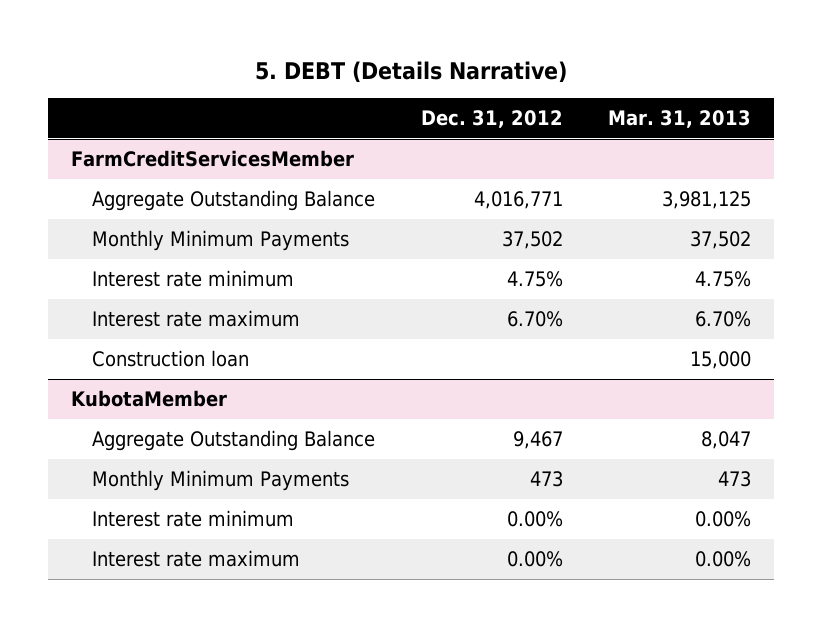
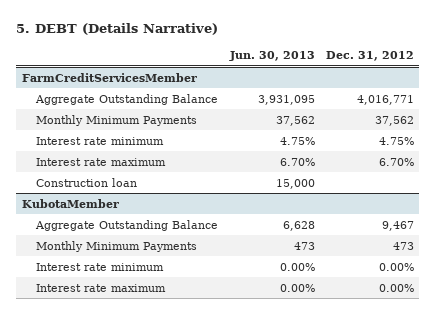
- | Dec. 31, 2012 | Mar. 31, 2013
+ | Jun. 30, 2013 | Dec. 31, 2012
@ FarmCreditServicesMember
- Monthly Minimum Payments | 37,502 | 37,502
+ Monthly Minimum Payments | 37,562 | 37,562

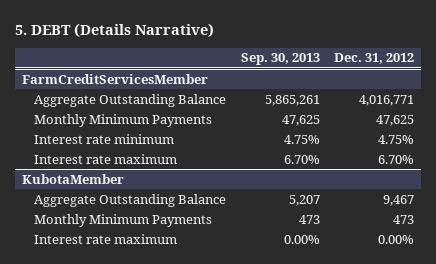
- | Jun. 30, 2013 | Dec. 31, 2012
+ | Sep. 30, 2013 | Dec. 31, 2012
@ FarmCreditServicesMember
- Monthly Minimum Payments | 37,562 | 37,562
+ Monthly Minimum Payments | 47,625 | 47,625
- Construction loan | 15,000 |
@ KubotaMember
- Interest rate minimum | 0.00% | 0.00%

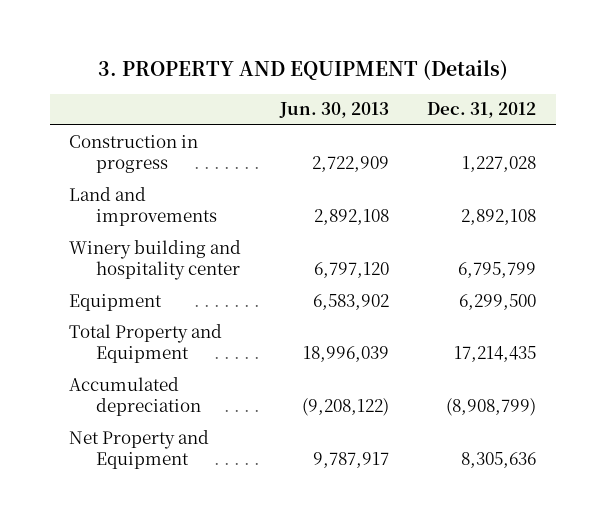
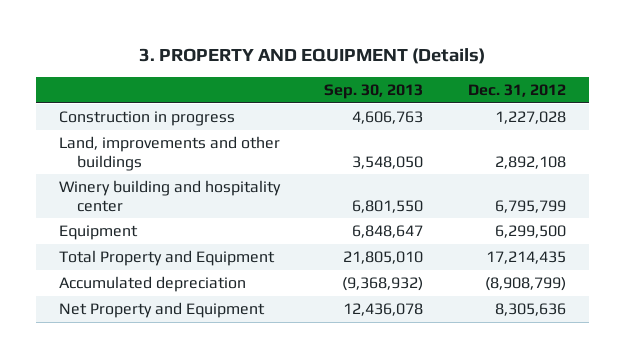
- | Jun. 30, 2013 | Dec. 31, 2012
+ | Sep. 30, 2013 | Dec. 31, 2012
- Land and improvements | 2,892,108 | 2,892,108
+ Land, improvements and other buildings | 3,548,050 | 2,892,108

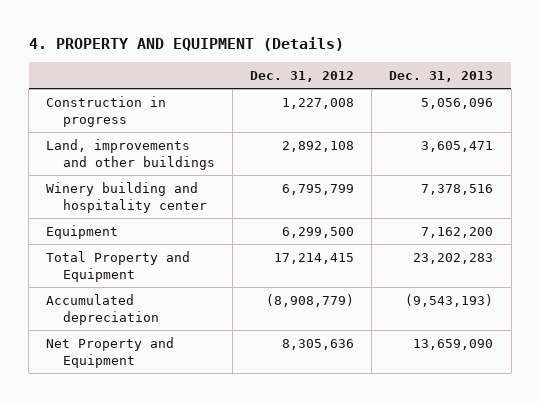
- 3. PROPERTY AND EQUIPMENT (Details)
+ 4. PROPERTY AND EQUIPMENT (Details)
- | Sep. 30, 2013 | Dec. 31, 2012
+ | Dec. 31, 2012 | Dec. 31, 2013
- Construction in progress | 4,606,763 | 1,227,028
+ Construction in progress | 1,227,008 | 5,056,096
- Total Property and Equipment | 21,805,010 | 17,214,435
- Accumulated depreciation | (9,368,932) | (8,908,799)
+ Total Property and Equipment | 17,214,415 | 23,202,283
+ Accumulated depreciation | (8,908,779) | (9,543,193)

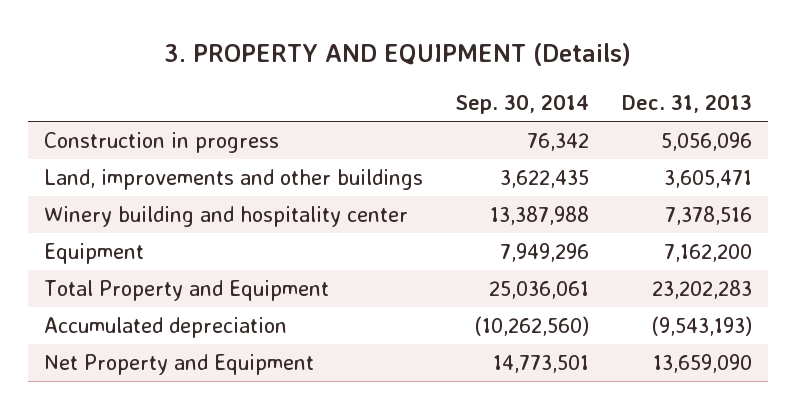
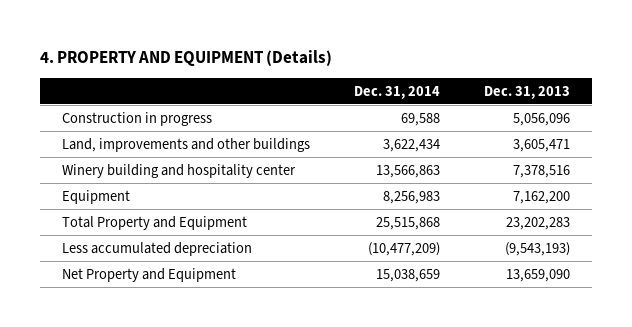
- 3. PROPERTY AND EQUIPMENT (Details)
+ 4. PROPERTY AND EQUIPMENT (Details)
- | Sep. 30, 2014 | Dec. 31, 2013
+ | Dec. 31, 2014 | Dec. 31, 2013
- Accumulated depreciation | (10,262,560) | (9,543,193)
+ Less accumulated depreciation | (10,477,209) | (9,543,193)

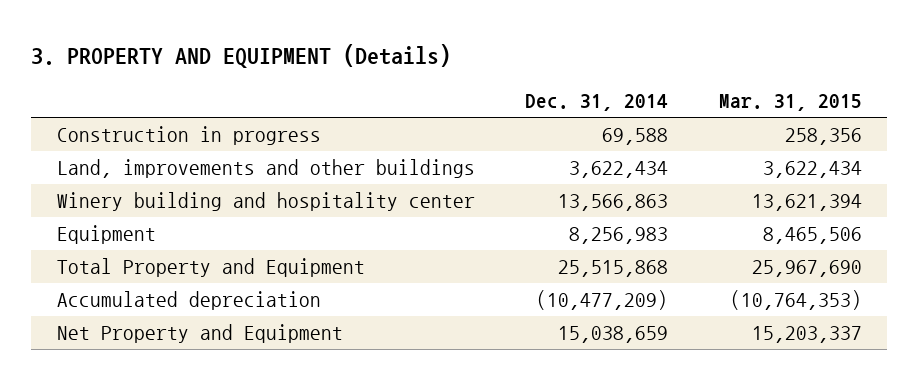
- 4. PROPERTY AND EQUIPMENT (Details)
+ 3. PROPERTY AND EQUIPMENT (Details)
- | Dec. 31, 2014 | Dec. 31, 2013
+ | Dec. 31, 2014 | Mar. 31, 2015
- Less accumulated depreciation | (10,477,209) | (9,543,193)
+ Accumulated depreciation | (10,477,209) | (10,764,353)

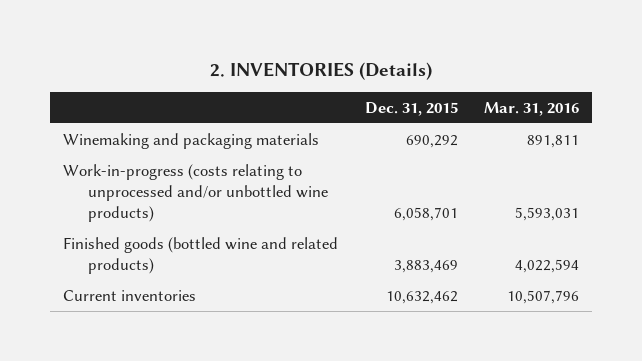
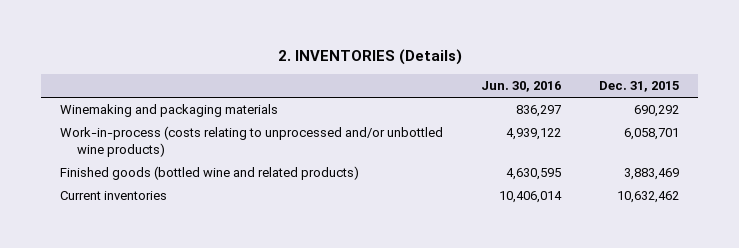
- | Dec. 31, 2015 | Mar. 31, 2016
+ | Jun. 30, 2016 | Dec. 31, 2015
- Work-in-progress (costs relating to unprocessed and/or unbottled wine products) | 6,058,701 | 5,593,031
+ Work-in-process (costs relating to unprocessed and/or unbottled wine products) | 4,939,122 | 6,058,701

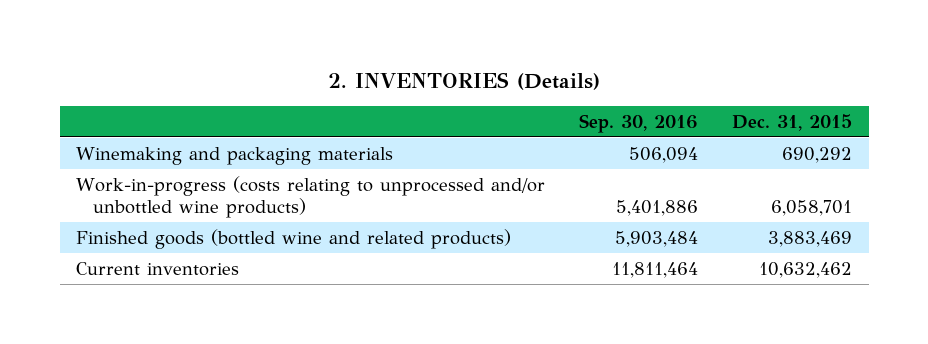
- | Jun. 30, 2016 | Dec. 31, 2015
+ | Sep. 30, 2016 | Dec. 31, 2015
- Work-in-process (costs relating to unprocessed and/or unbottled wine products) | 4,939,122 | 6,058,701
+ Work-in-progress (costs relating to unprocessed and/or unbottled wine products) | 5,401,886 | 6,058,701

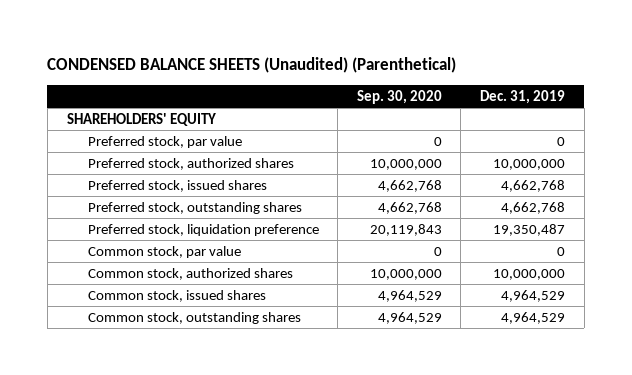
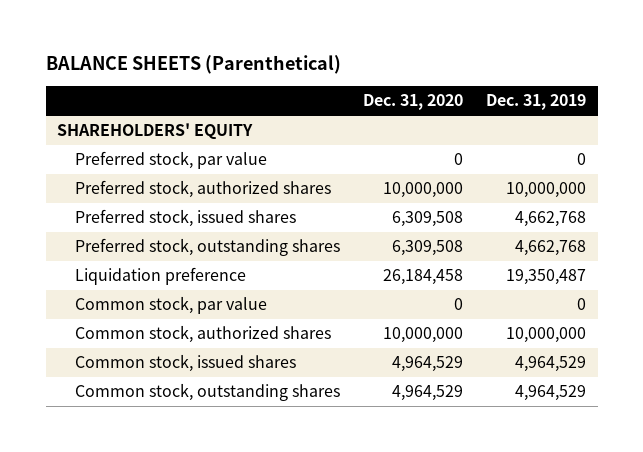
- CONDENSED BALANCE SHEETS (Unaudited) (Parenthetical)
+ BALANCE SHEETS (Parenthetical)
- | Sep. 30, 2020 | Dec. 31, 2019
+ | Dec. 31, 2020 | Dec. 31, 2019
- Preferred stock, liquidation preference | 20,119,843 | 19,350,487
+ Liquidation preference | 26,184,458 | 19,350,487

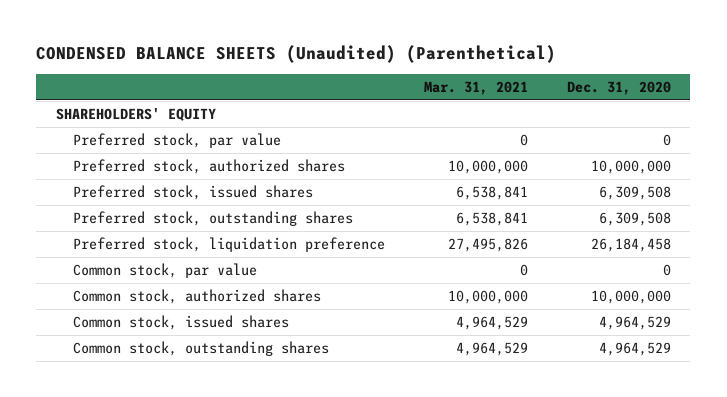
- BALANCE SHEETS (Parenthetical)
+ CONDENSED BALANCE SHEETS (Unaudited) (Parenthetical)
- | Dec. 31, 2020 | Dec. 31, 2019
+ | Mar. 31, 2021 | Dec. 31, 2020
- Liquidation preference | 26,184,458 | 19,350,487
+ Preferred stock, liquidation preference | 27,495,826 | 26,184,458

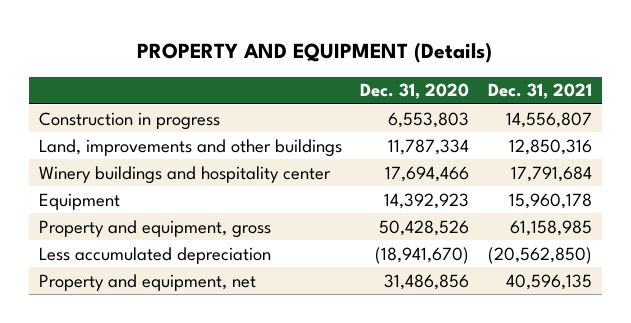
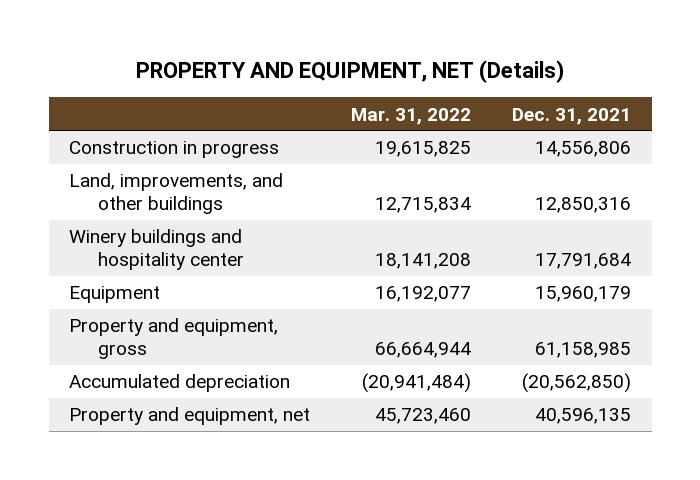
- PROPERTY AND EQUIPMENT (Details)
+ PROPERTY AND EQUIPMENT, NET (Details)
- | Dec. 31, 2020 | Dec. 31, 2021
+ | Mar. 31, 2022 | Dec. 31, 2021
- Construction in progress | 6,553,803 | 14,556,807
- Land, improvements and other buildings | 11,787,334 | 12,850,316
+ Construction in progress | 19,615,825 | 14,556,806
+ Land, improvements, and other buildings | 12,715,834 | 12,850,316
- Equipment | 14,392,923 | 15,960,178
+ Equipment | 16,192,077 | 15,960,179
- Less accumulated depreciation | (18,941,670) | (20,562,850)
+ Accumulated depreciation | (20,941,484) | (20,562,850)

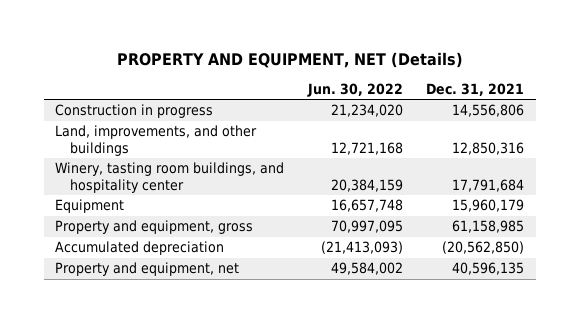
- | Mar. 31, 2022 | Dec. 31, 2021
+ | Jun. 30, 2022 | Dec. 31, 2021
- Winery buildings and hospitality center | 18,141,208 | 17,791,684
+ Winery, tasting room buildings, and hospitality center | 20,384,159 | 17,791,684

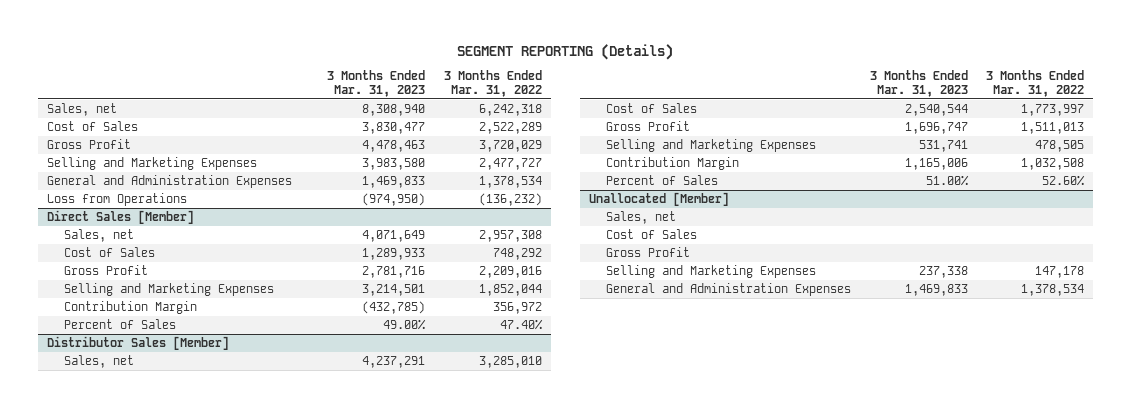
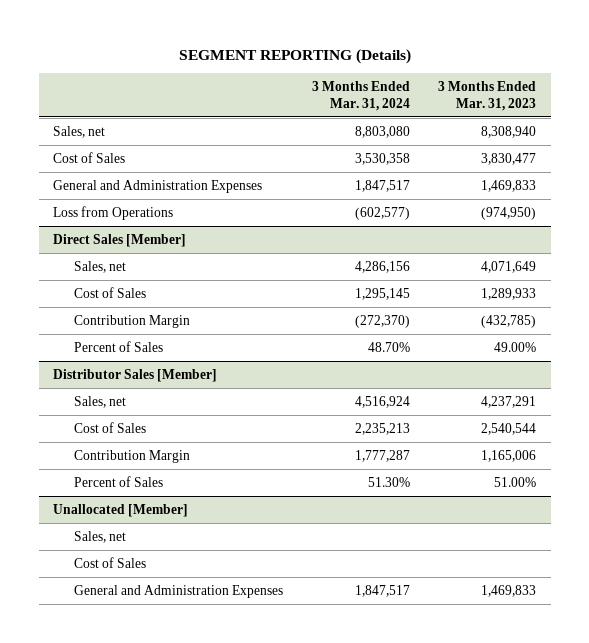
- | 3 Months Ended Mar. 31, 2023 | 3 Months Ended Mar. 31, 2022
+ | 3 Months Ended Mar. 31, 2024 | 3 Months Ended Mar. 31, 2023
- Gross Profit | 4,478,463 | 3,720,029
- Selling and Marketing Expenses | 3,983,580 | 2,477,727
@ Direct Sales [Member]
- Gross Profit | 2,781,716 | 2,209,016
- Selling and Marketing Expenses | 3,214,501 | 1,852,044
@ Distributor Sales [Member]
- Gross Profit | 1,696,747 | 1,511,013
- Selling and Marketing Expenses | 531,741 | 478,505
@ Unallocated [Member]
- Gross Profit
- Selling and Marketing Expenses | 237,338 | 147,178

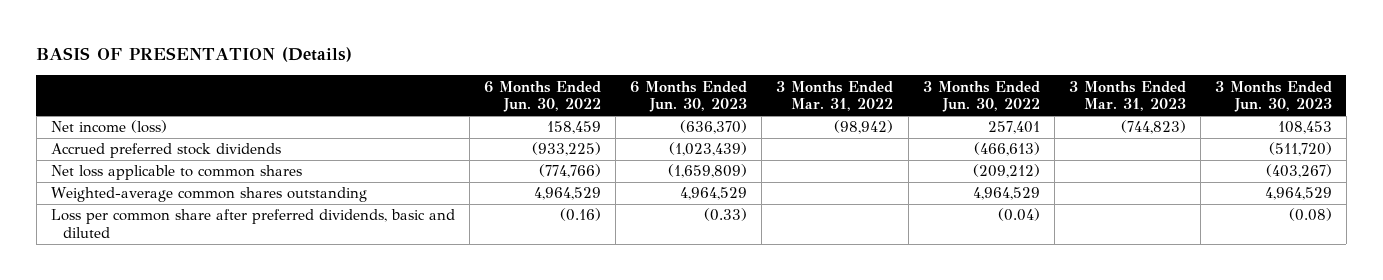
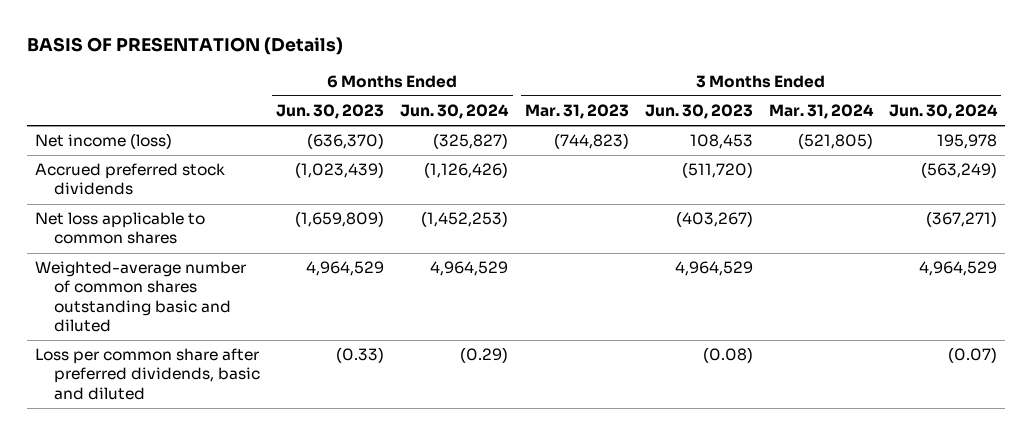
- | 6 Months Ended Jun. 30, 2022 | 6 Months Ended Jun. 30, 2023 | 3 Months Ended Mar. 31, 2022 | 3 Months Ended Jun. 30, 2022 | 3 Months Ended Mar. 31, 2023 | 3 Months Ended Jun. 30, 2023
+ | 6 Months Ended Jun. 30, 2023 | 6 Months Ended Jun. 30, 2024 | 3 Months Ended Mar. 31, 2023 | 3 Months Ended Jun. 30, 2023 | 3 Months Ended Mar. 31, 2024 | 3 Months Ended Jun. 30, 2024
- Weighted-average common shares outstanding | 4,964,529 | 4,964,529 | | 4,964,529 | | 4,964,529
+ Weighted-average number of common shares outstanding basic and diluted | 4,964,529 | 4,964,529 | | 4,964,529 | | 4,964,529

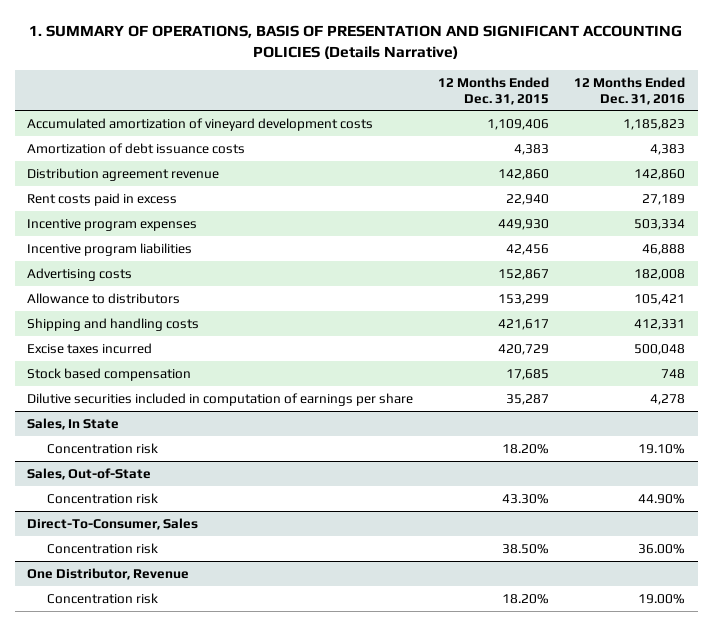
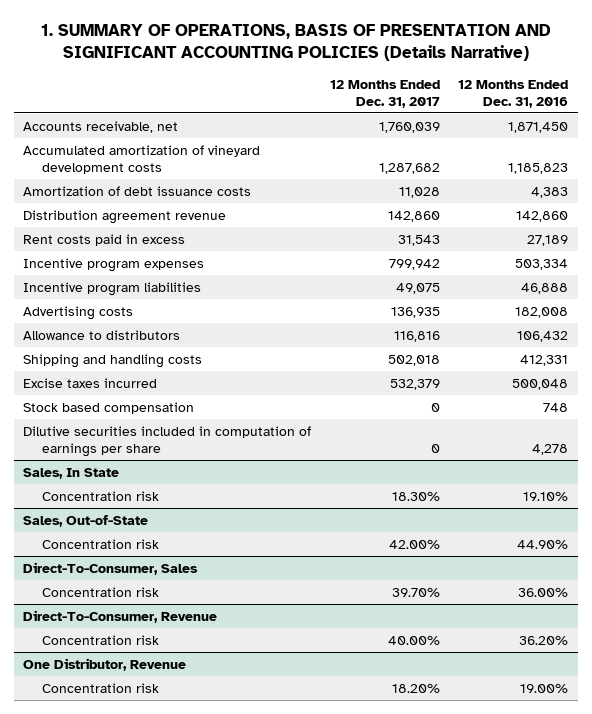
- | 12 Months Ended Dec. 31, 2015 | 12 Months Ended Dec. 31, 2016
+ | 12 Months Ended Dec. 31, 2017 | 12 Months Ended Dec. 31, 2016
+ Accounts receivable, net | 1,760,039 | 1,871,450
- Allowance to distributors | 153,299 | 105,421
+ Allowance to distributors | 116,816 | 106,432
+ Direct-To-Consumer, Revenue
+ Concentration risk | 40.00% | 36.20%

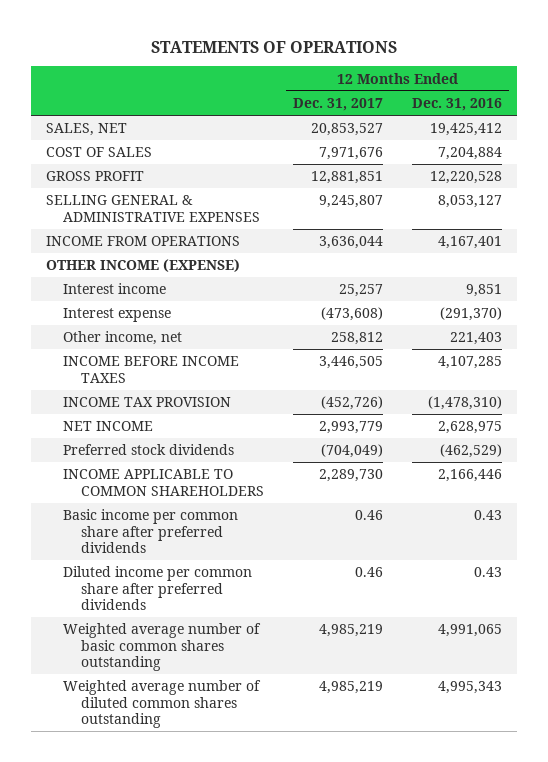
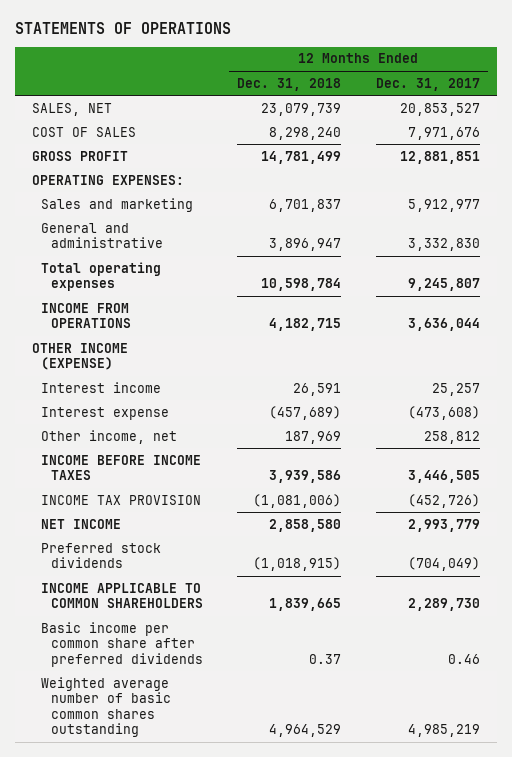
- | 12 Months Ended Dec. 31, 2017 | 12 Months Ended Dec. 31, 2016
+ | 12 Months Ended Dec. 31, 2018 | 12 Months Ended Dec. 31, 2017
- SELLING GENERAL & ADMINISTRATIVE EXPENSES | 9,245,807 | 8,053,127
+ OPERATING EXPENSES:
+ Sales and marketing | 6,701,837 | 5,912,977
+ General and administrative | 3,896,947 | 3,332,830
+ Total operating expenses | 10,598,784 | 9,245,807
- Diluted income per common share after preferred dividends | 0.46 | 0.43
- Weighted average number of diluted common shares outstanding | 4,985,219 | 4,995,343

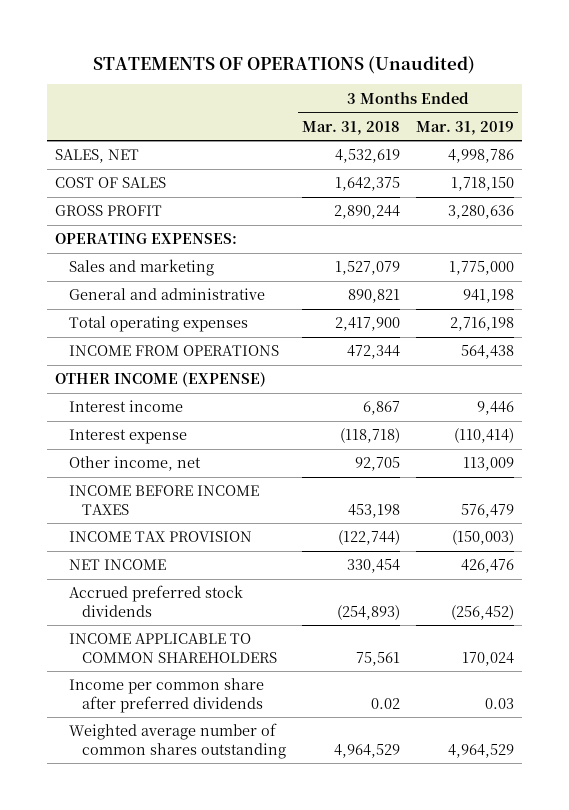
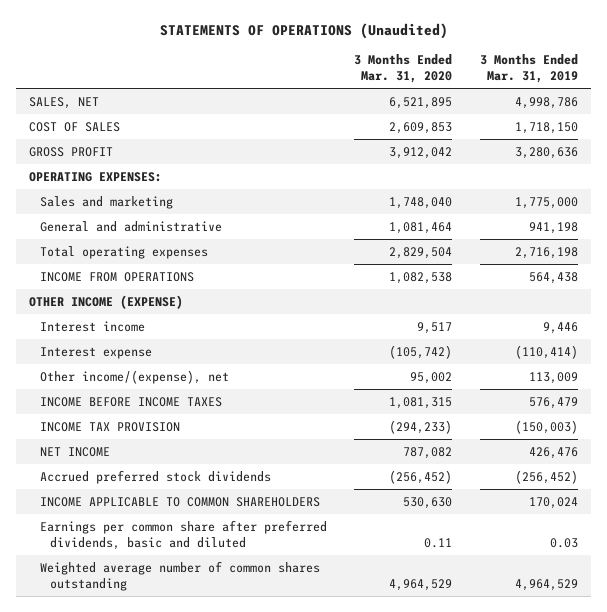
- | 3 Months Ended Mar. 31, 2018 | 3 Months Ended Mar. 31, 2019
+ | 3 Months Ended Mar. 31, 2020 | 3 Months Ended Mar. 31, 2019
- Other income, net | 92,705 | 113,009
+ Other income/(expense), net | 95,002 | 113,009
- Income per common share after preferred dividends | 0.02 | 0.03
+ Earnings per common share after preferred dividends, basic and diluted | 0.11 | 0.03

